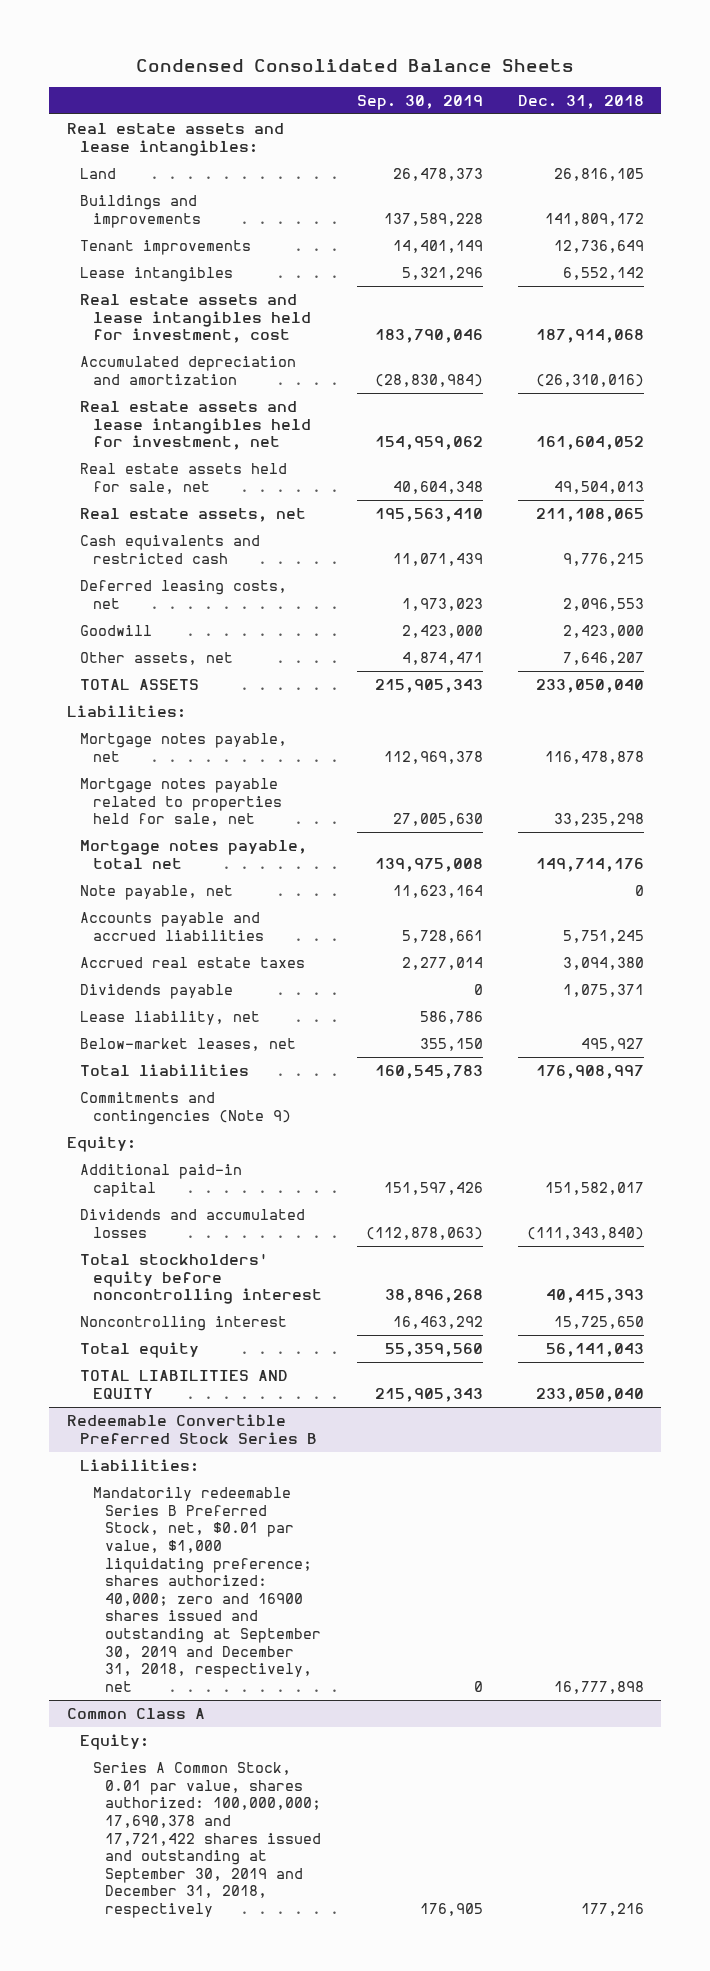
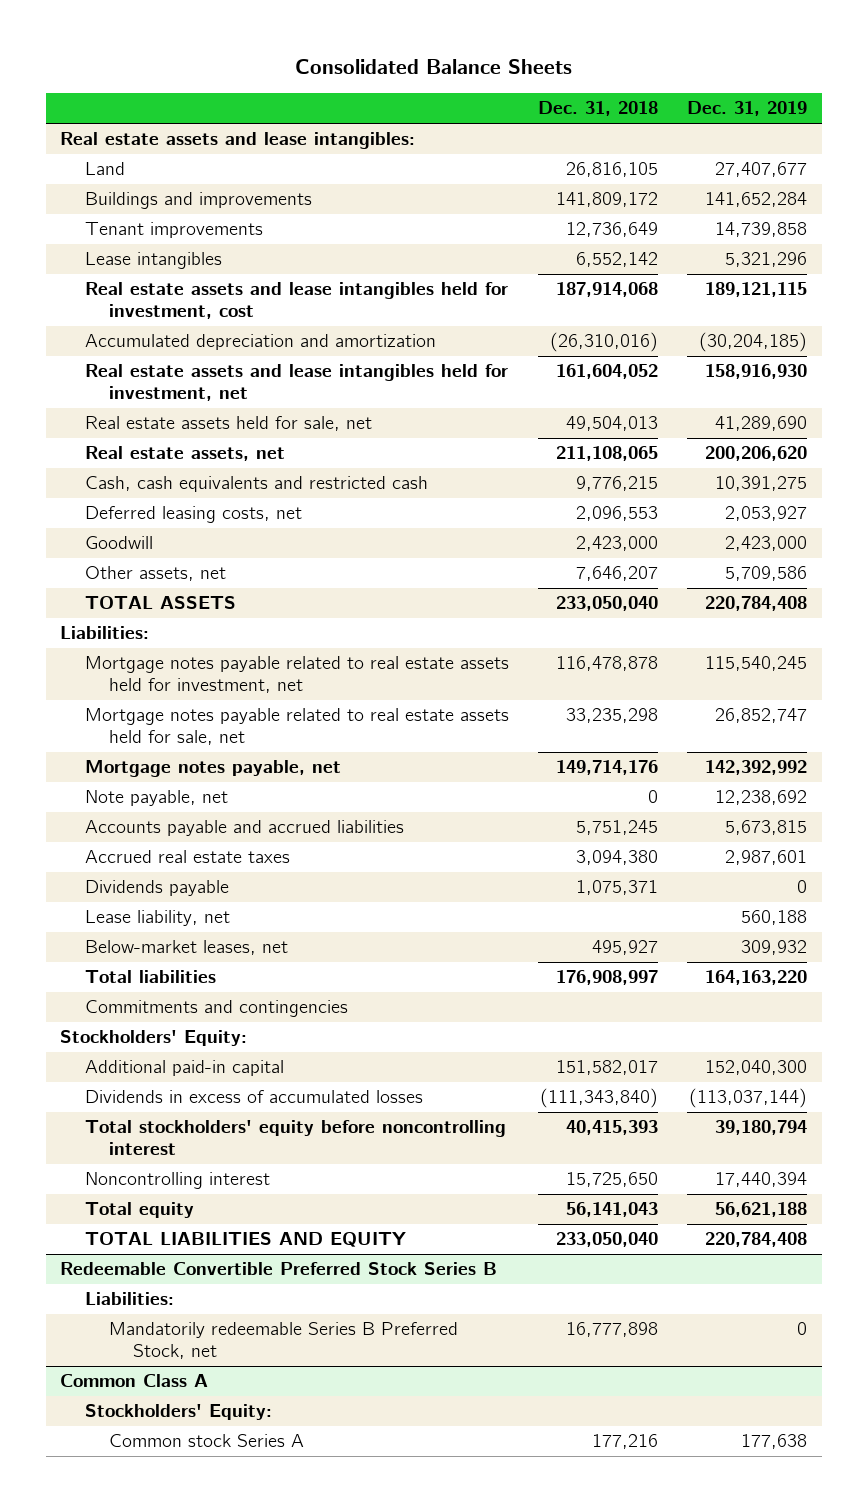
- Condensed Consolidated Balance Sheets
+ Consolidated Balance Sheets
- | Sep. 30, 2019 | Dec. 31, 2018
+ | Dec. 31, 2018 | Dec. 31, 2019
- Cash equivalents and restricted cash | 11,071,439 | 9,776,215
+ Cash, cash equivalents and restricted cash | 9,776,215 | 10,391,275
- Mortgage notes payable, net | 112,969,378 | 116,478,878
- Mortgage notes payable related to properties held for sale, net | 27,005,630 | 33,235,298
- Mortgage notes payable, total net | 139,975,008 | 149,714,176
+ Mortgage notes payable related to real estate assets held for investment, net | 116,478,878 | 115,540,245
+ Mortgage notes payable related to real estate assets held for sale, net | 33,235,298 | 26,852,747
+ Mortgage notes payable, net | 149,714,176 | 142,392,992
- Commitments and contingencies (Note 9)
- Equity:
+ Commitments and contingencies
+ Stockholders' Equity:
- Dividends and accumulated losses | (112,878,063) | (111,343,840)
+ Dividends in excess of accumulated losses | (111,343,840) | (113,037,144)
@ Redeemable Convertible Preferred Stock Series B
- Mandatorily redeemable Series B Preferred Stock, net, $0.01 par value, $1,000 liquidating preference; shares authorized: 40,000; zero and 16900 shares issued and outstanding at September 30, 2019 and December 31, 2018, respectively, net | 0 | 16,777,898
+ Mandatorily redeemable Series B Preferred Stock, net | 16,777,898 | 0
@ Common Class A
- Equity:
- Series A Common Stock, 0.01 par value, shares authorized: 100,000,000; 17,690,378 and 17,721,422 shares issued and outstanding at September 30, 2019 and December 31, 2018, respectively | 176,905 | 177,216
+ Stockholders' Equity:
+ Common stock Series A | 177,216 | 177,638

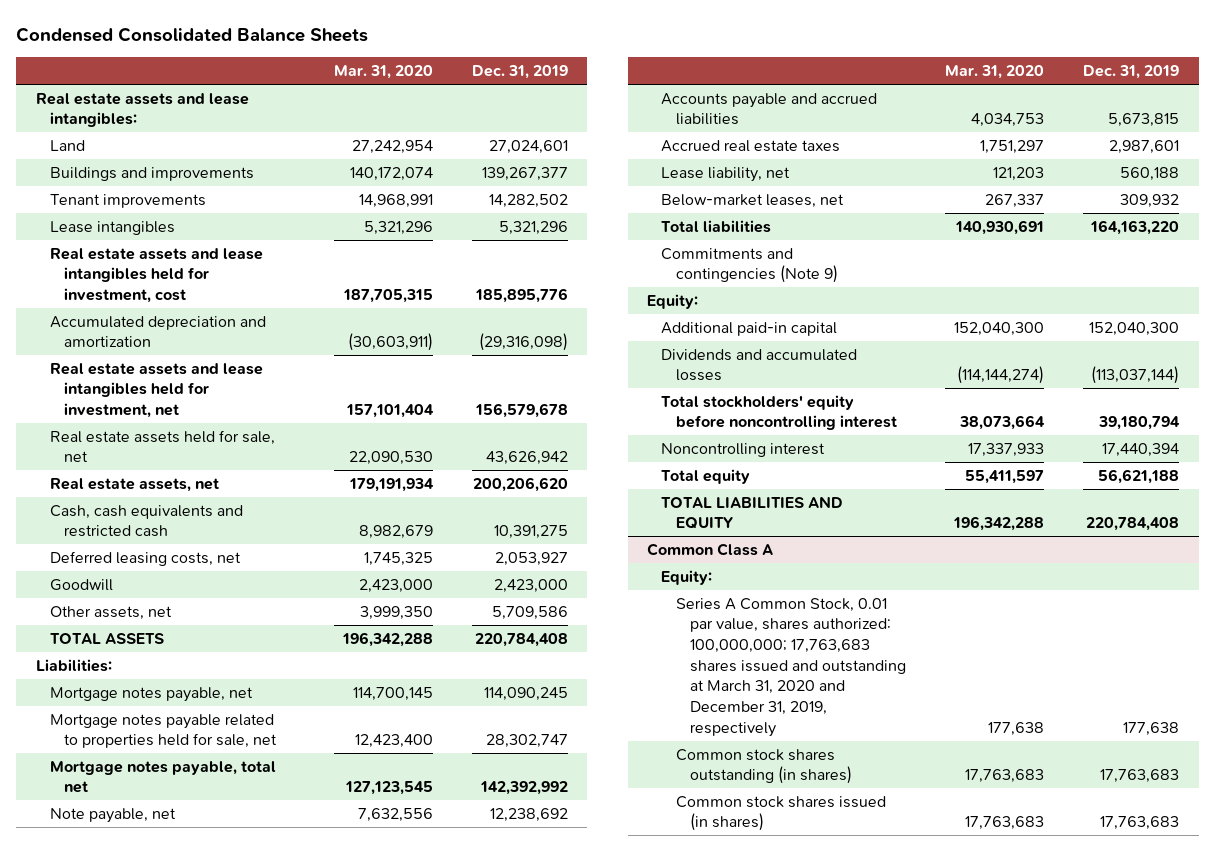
- Consolidated Balance Sheets
+ Condensed Consolidated Balance Sheets
- | Dec. 31, 2018 | Dec. 31, 2019
+ | Mar. 31, 2020 | Dec. 31, 2019
- Land | 26,816,105 | 27,407,677
- Buildings and improvements | 141,809,172 | 141,652,284
- Tenant improvements | 12,736,649 | 14,739,858
+ Land | 27,242,954 | 27,024,601
+ Buildings and improvements | 140,172,074 | 139,267,377
+ Tenant improvements | 14,968,991 | 14,282,502
- Real estate assets and lease intangibles held for investment, cost | 187,914,068 | 189,121,115
- Accumulated depreciation and amortization | (26,310,016) | (30,204,185)
- Real estate assets and lease intangibles held for investment, net | 161,604,052 | 158,916,930
- Real estate assets held for sale, net | 49,504,013 | 41,289,690
+ Real estate assets and lease intangibles held for investment, cost | 187,705,315 | 185,895,776
+ Accumulated depreciation and amortization | (30,603,911) | (29,316,098)
+ Real estate assets and lease intangibles held for investment, net | 157,101,404 | 156,579,678
+ Real estate assets held for sale, net | 22,090,530 | 43,626,942
- Mortgage notes payable related to real estate assets held for investment, net | 116,478,878 | 115,540,245
- Mortgage notes payable related to real estate assets held for sale, net | 33,235,298 | 26,852,747
- Mortgage notes payable, net | 149,714,176 | 142,392,992
+ Mortgage notes payable, net | 114,700,145 | 114,090,245
+ Mortgage notes payable related to properties held for sale, net | 12,423,400 | 28,302,747
+ Mortgage notes payable, total net | 127,123,545 | 142,392,992
- Dividends payable | 1,075,371 | 0
- Commitments and contingencies
- Stockholders' Equity:
+ Commitments and contingencies (Note 9)
+ Equity:
- Dividends in excess of accumulated losses | (111,343,840) | (113,037,144)
+ Dividends and accumulated losses | (114,144,274) | (113,037,144)
- Redeemable Convertible Preferred Stock Series B
- Liabilities:
- Mandatorily redeemable Series B Preferred Stock, net | 16,777,898 | 0
@ Common Class A
- Stockholders' Equity:
- Common stock Series A | 177,216 | 177,638
+ Equity:
+ Series A Common Stock, 0.01 par value, shares authorized: 100,000,000; 17,763,683 shares issued and outstanding at March 31, 2020 and December 31, 2019, respectively | 177,638 | 177,638
+ Common stock shares outstanding (in shares) | 17,763,683 | 17,763,683
+ Common stock shares issued (in shares) | 17,763,683 | 17,763,683

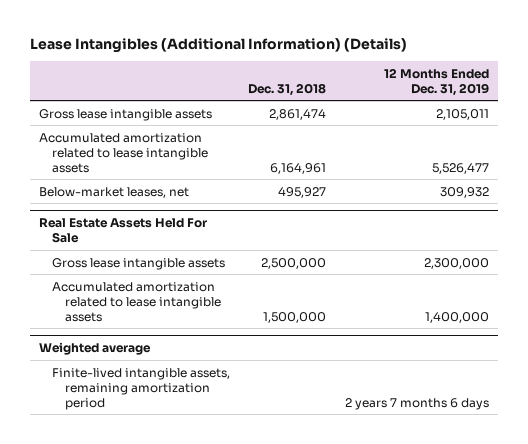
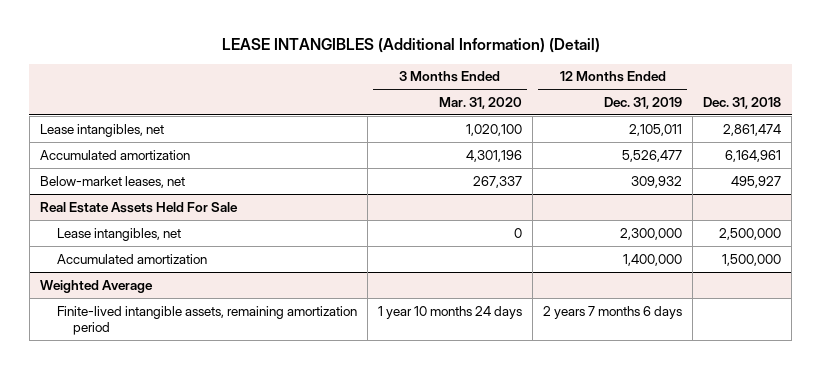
- Lease Intangibles (Additional Information) (Details)
+ LEASE INTANGIBLES (Additional Information) (Detail)
- | Dec. 31, 2018 | 12 Months Ended Dec. 31, 2019
+ | 3 Months Ended Mar. 31, 2020 | 12 Months Ended Dec. 31, 2019 | Dec. 31, 2018
- Gross lease intangible assets | 2,861,474 | 2,105,011
- Accumulated amortization related to lease intangible assets | 6,164,961 | 5,526,477
+ Lease intangibles, net | 1,020,100 | 2,105,011 | 2,861,474
+ Accumulated amortization | 4,301,196 | 5,526,477 | 6,164,961
@ Real Estate Assets Held For Sale
- Gross lease intangible assets | 2,500,000 | 2,300,000
- Accumulated amortization related to lease intangible assets | 1,500,000 | 1,400,000
- Weighted average
@ Real Estate Assets Held For Sale
+ Lease intangibles, net | 0 | 2,300,000 | 2,500,000
+ Accumulated amortization | | 1,400,000 | 1,500,000
+ Weighted Average

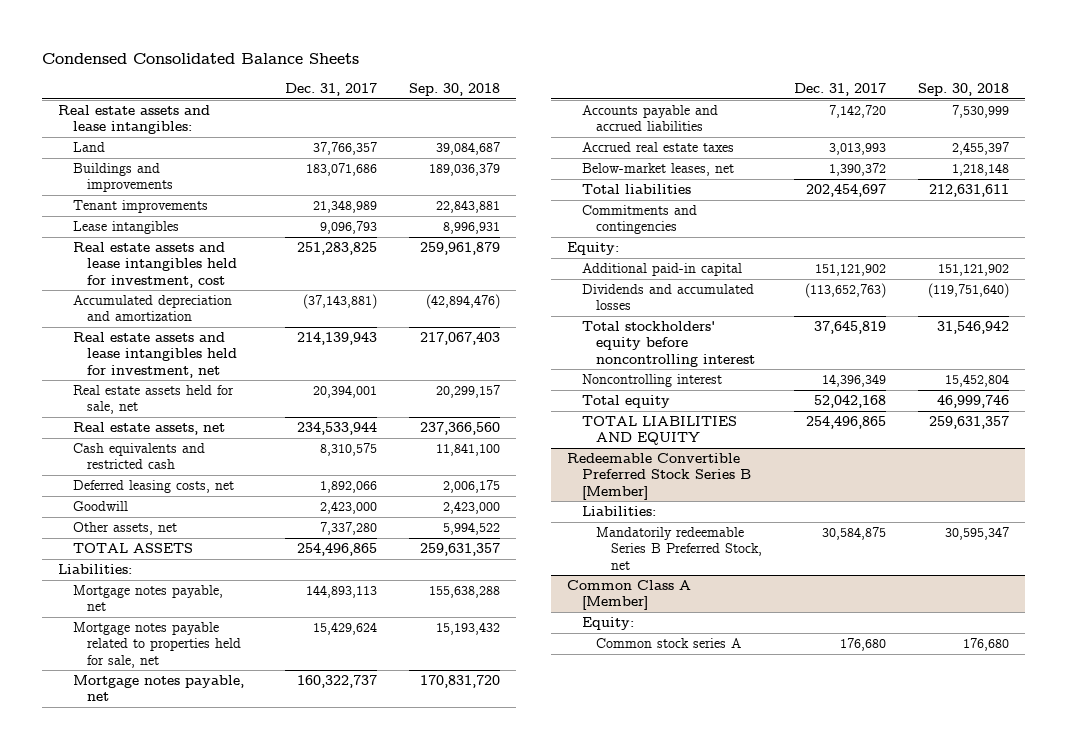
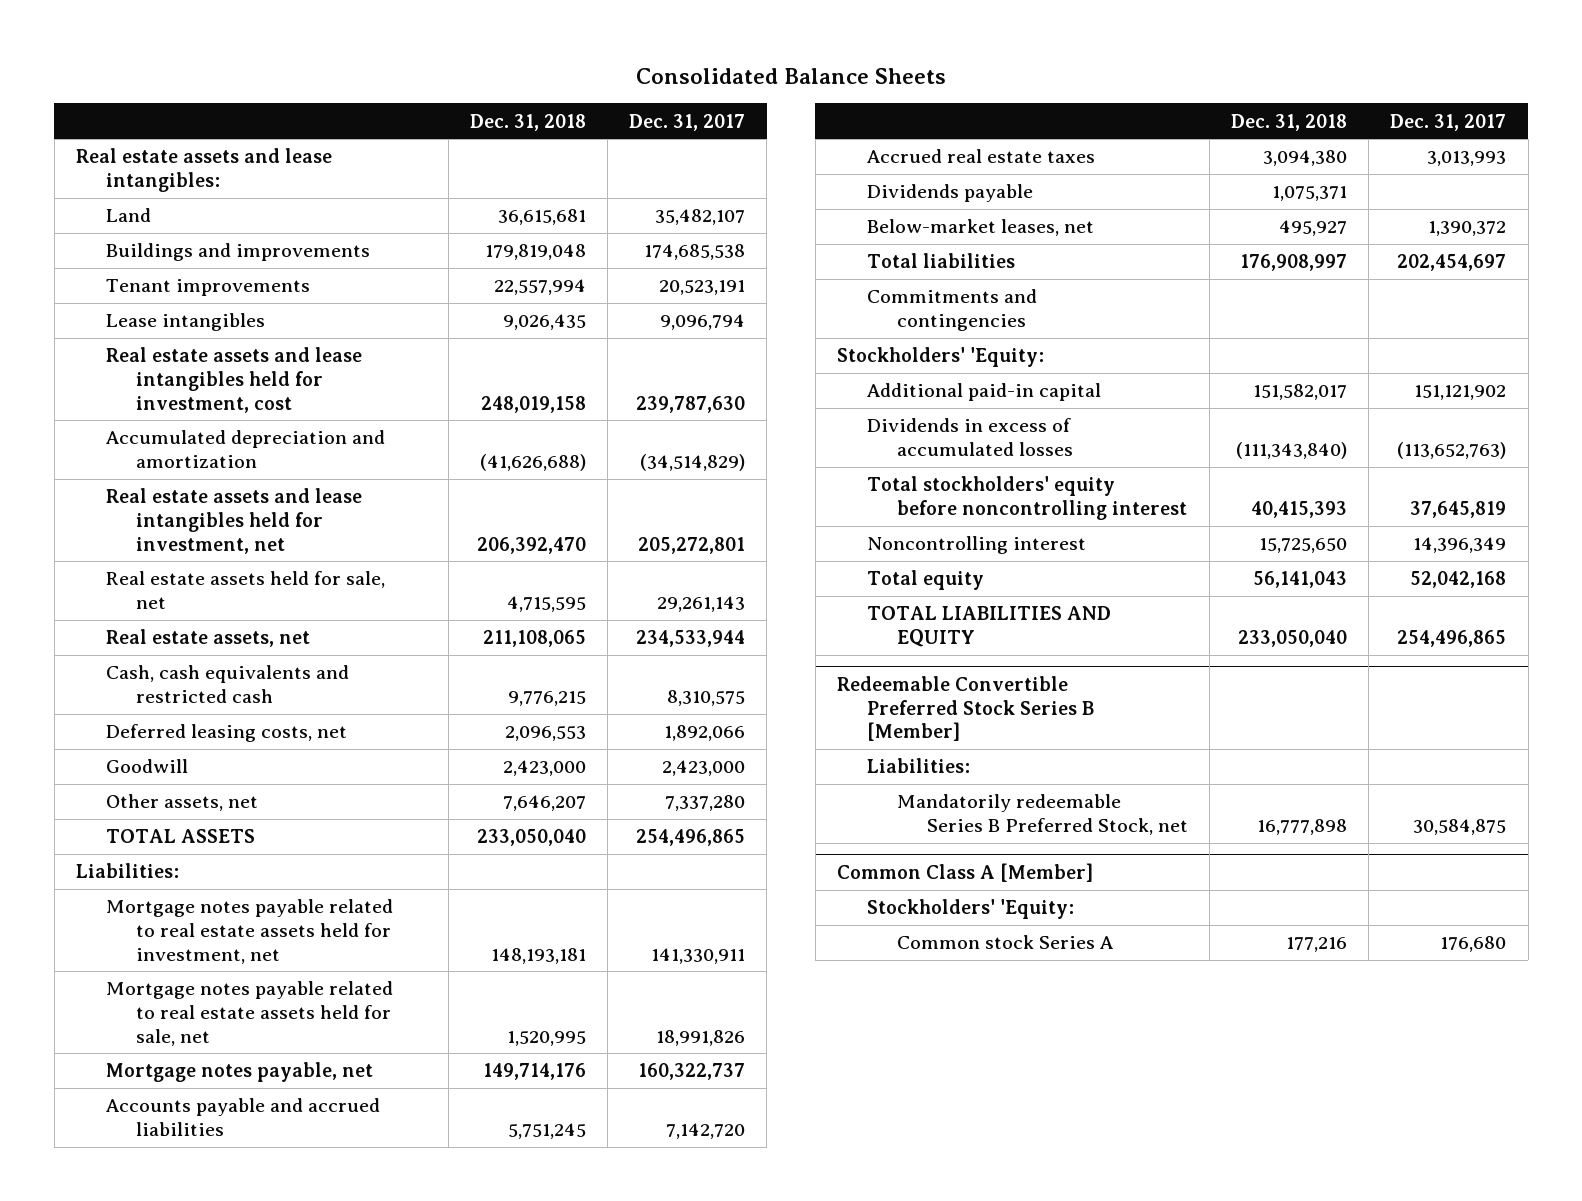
- Condensed Consolidated Balance Sheets
+ Consolidated Balance Sheets
- | Dec. 31, 2017 | Sep. 30, 2018
+ | Dec. 31, 2018 | Dec. 31, 2017
- Land | 37,766,357 | 39,084,687
- Buildings and improvements | 183,071,686 | 189,036,379
- Tenant improvements | 21,348,989 | 22,843,881
- Lease intangibles | 9,096,793 | 8,996,931
- Real estate assets and lease intangibles held for investment, cost | 251,283,825 | 259,961,879
- Accumulated depreciation and amortization | (37,143,881) | (42,894,476)
- Real estate assets and lease intangibles held for investment, net | 214,139,943 | 217,067,403
- Real estate assets held for sale, net | 20,394,001 | 20,299,157
+ Land | 36,615,681 | 35,482,107
+ Buildings and improvements | 179,819,048 | 174,685,538
+ Tenant improvements | 22,557,994 | 20,523,191
+ Lease intangibles | 9,026,435 | 9,096,794
+ Real estate assets and lease intangibles held for investment, cost | 248,019,158 | 239,787,630
+ Accumulated depreciation and amortization | (41,626,688) | (34,514,829)
+ Real estate assets and lease intangibles held for investment, net | 206,392,470 | 205,272,801
+ Real estate assets held for sale, net | 4,715,595 | 29,261,143
- Cash equivalents and restricted cash | 8,310,575 | 11,841,100
+ Cash, cash equivalents and restricted cash | 9,776,215 | 8,310,575
- Mortgage notes payable, net | 144,893,113 | 155,638,288
- Mortgage notes payable related to properties held for sale, net | 15,429,624 | 15,193,432
+ Mortgage notes payable related to real estate assets held for investment, net | 148,193,181 | 141,330,911
+ Mortgage notes payable related to real estate assets held for sale, net | 1,520,995 | 18,991,826
+ Dividends payable | 1,075,371 |
- Equity:
+ Stockholders' 'Equity:
- Dividends and accumulated losses | (113,652,763) | (119,751,640)
+ Dividends in excess of accumulated losses | (111,343,840) | (113,652,763)
@ Common Class A [Member]
- Equity:
- Common stock series A | 176,680 | 176,680
+ Stockholders' 'Equity:
+ Common stock Series A | 177,216 | 176,680

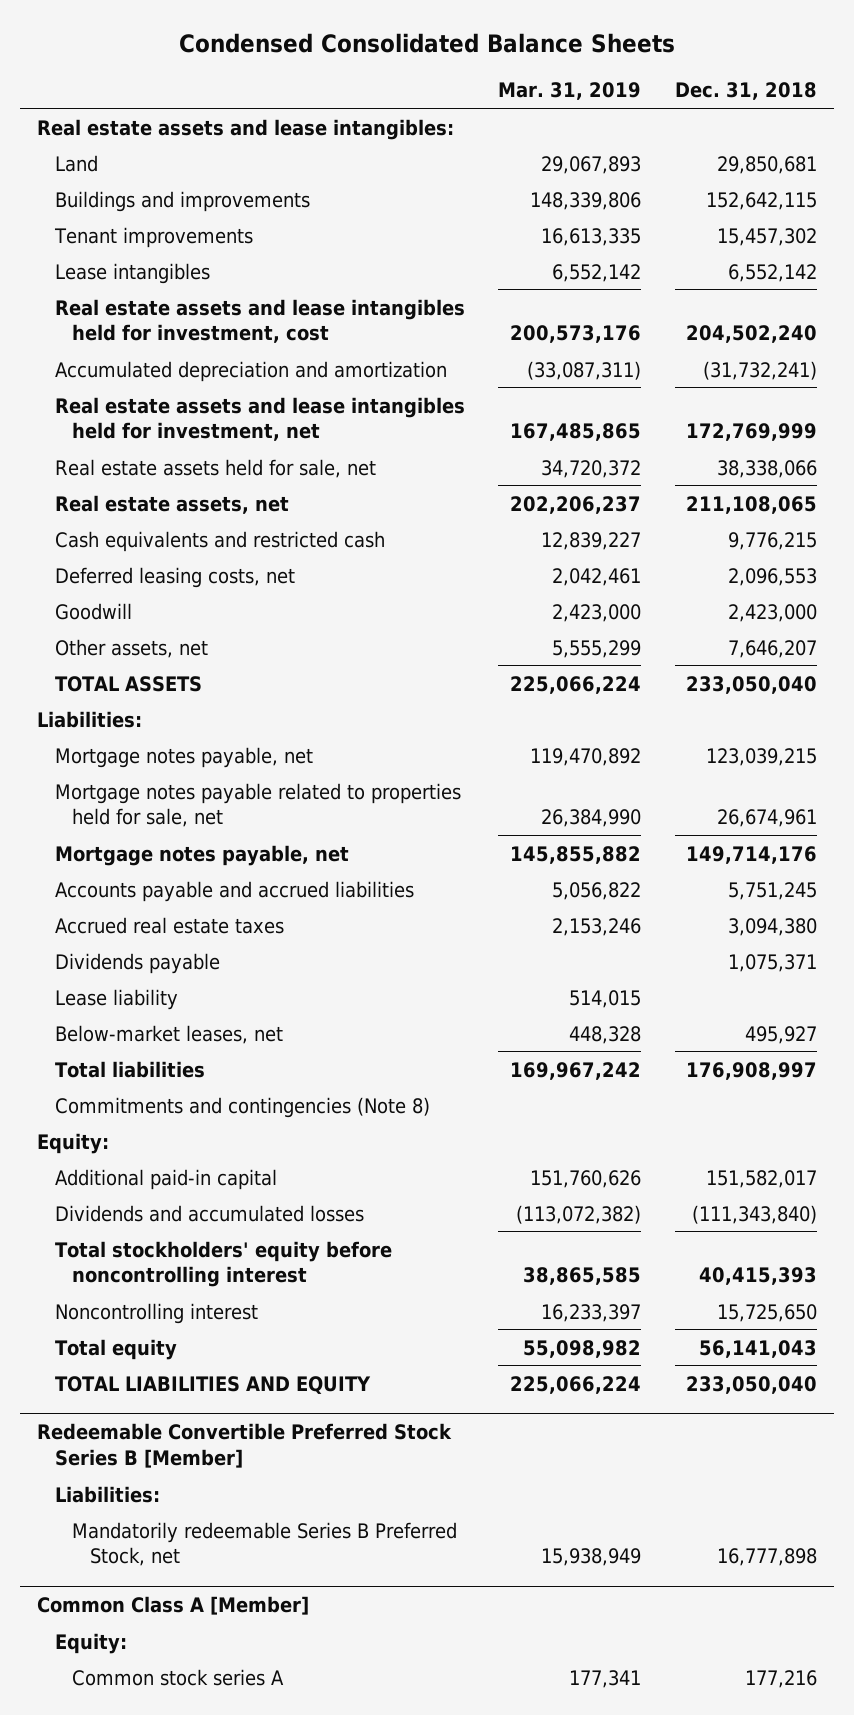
- Consolidated Balance Sheets
+ Condensed Consolidated Balance Sheets
- | Dec. 31, 2018 | Dec. 31, 2017
+ | Mar. 31, 2019 | Dec. 31, 2018
- Land | 36,615,681 | 35,482,107
- Buildings and improvements | 179,819,048 | 174,685,538
- Tenant improvements | 22,557,994 | 20,523,191
- Lease intangibles | 9,026,435 | 9,096,794
- Real estate assets and lease intangibles held for investment, cost | 248,019,158 | 239,787,630
- Accumulated depreciation and amortization | (41,626,688) | (34,514,829)
- Real estate assets and lease intangibles held for investment, net | 206,392,470 | 205,272,801
- Real estate assets held for sale, net | 4,715,595 | 29,261,143
+ Land | 29,067,893 | 29,850,681
+ Buildings and improvements | 148,339,806 | 152,642,115
+ Tenant improvements | 16,613,335 | 15,457,302
+ Lease intangibles | 6,552,142 | 6,552,142
+ Real estate assets and lease intangibles held for investment, cost | 200,573,176 | 204,502,240
+ Accumulated depreciation and amortization | (33,087,311) | (31,732,241)
+ Real estate assets and lease intangibles held for investment, net | 167,485,865 | 172,769,999
+ Real estate assets held for sale, net | 34,720,372 | 38,338,066
- Cash, cash equivalents and restricted cash | 9,776,215 | 8,310,575
+ Cash equivalents and restricted cash | 12,839,227 | 9,776,215
- Mortgage notes payable related to real estate assets held for investment, net | 148,193,181 | 141,330,911
- Mortgage notes payable related to real estate assets held for sale, net | 1,520,995 | 18,991,826
+ Mortgage notes payable, net | 119,470,892 | 123,039,215
+ Mortgage notes payable related to properties held for sale, net | 26,384,990 | 26,674,961
+ Lease liability | 514,015 |
- Commitments and contingencies
- Stockholders' 'Equity:
+ Commitments and contingencies (Note 8)
+ Equity:
- Dividends in excess of accumulated losses | (111,343,840) | (113,652,763)
+ Dividends and accumulated losses | (113,072,382) | (111,343,840)
@ Common Class A [Member]
- Stockholders' 'Equity:
- Common stock Series A | 177,216 | 176,680
+ Equity:
+ Common stock series A | 177,341 | 177,216

